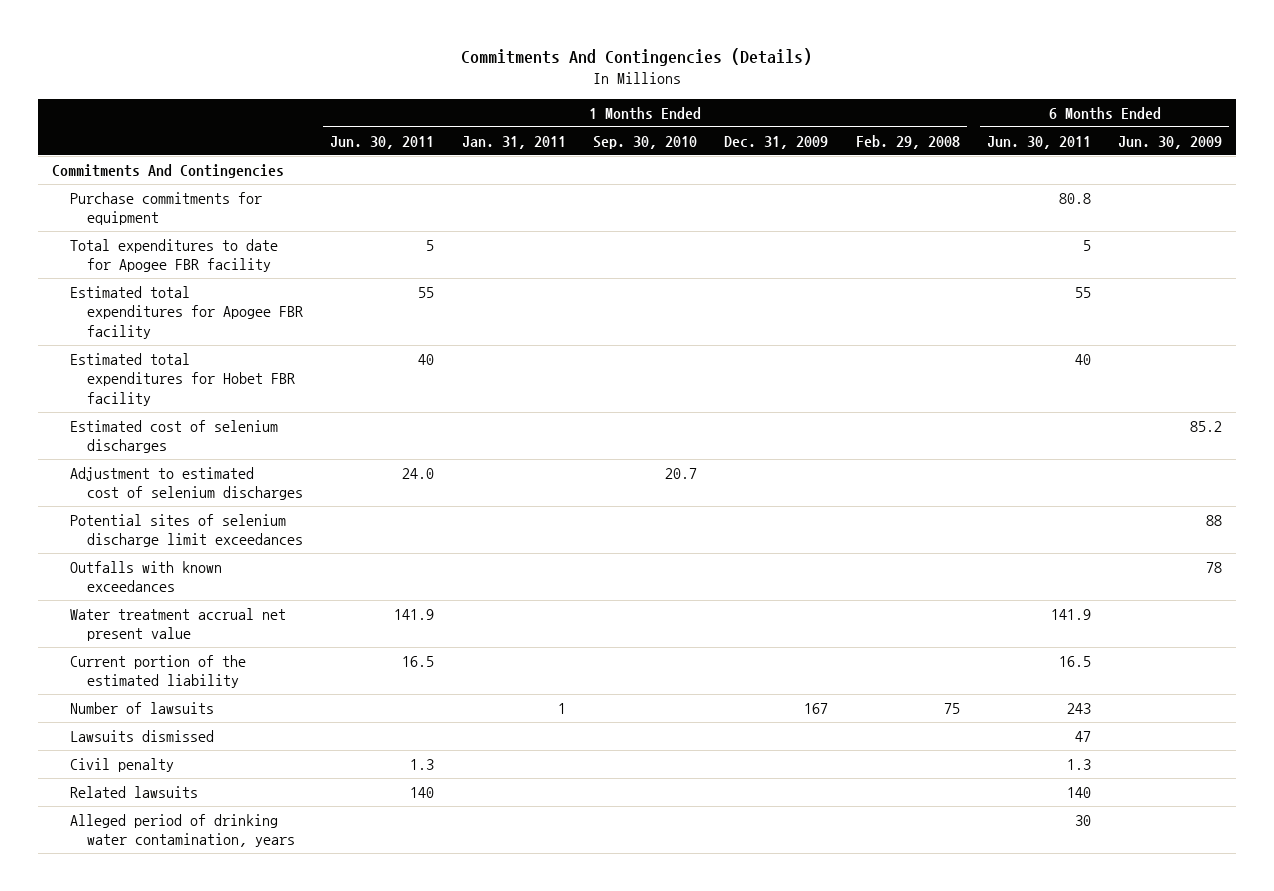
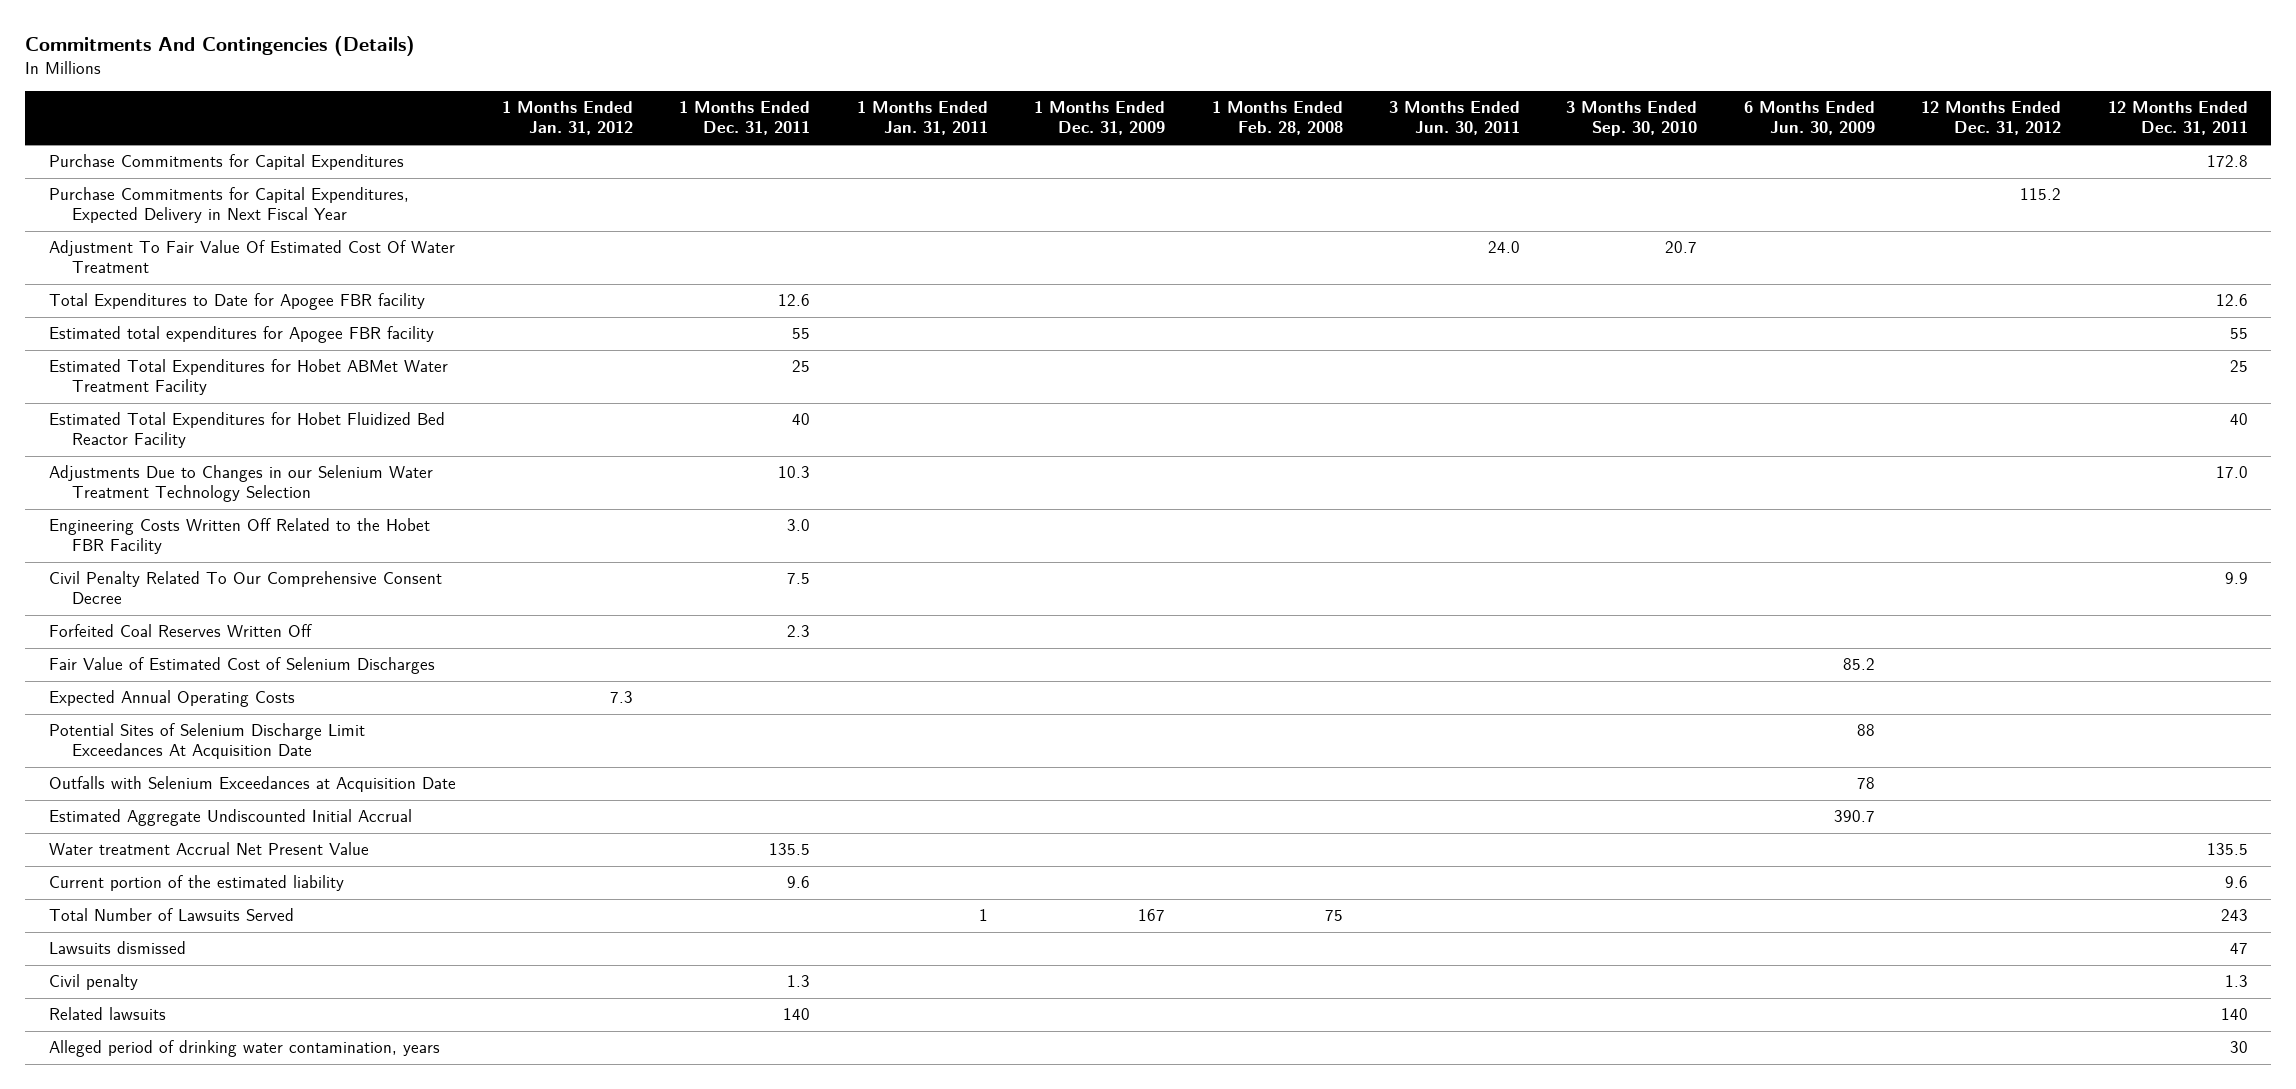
- | 1 Months Ended Jun. 30, 2011 | 1 Months Ended Jan. 31, 2011 | 1 Months Ended Sep. 30, 2010 | 1 Months Ended Dec. 31, 2009 | 1 Months Ended Feb. 29, 2008 | 6 Months Ended Jun. 30, 2011 | 6 Months Ended Jun. 30, 2009
+ | 1 Months Ended Jan. 31, 2012 | 1 Months Ended Dec. 31, 2011 | 1 Months Ended Jan. 31, 2011 | 1 Months Ended Dec. 31, 2009 | 1 Months Ended Feb. 28, 2008 | 3 Months Ended Jun. 30, 2011 | 3 Months Ended Sep. 30, 2010 | 6 Months Ended Jun. 30, 2009 | 12 Months Ended Dec. 31, 2012 | 12 Months Ended Dec. 31, 2011
- Commitments And Contingencies
- Purchase commitments for equipment | | | | | | 80.8 |
- Total expenditures to date for Apogee FBR facility | 5 | | | | | 5 |
+ Purchase Commitments for Capital Expenditures | | | | | | | | | | 172.8
+ Purchase Commitments for Capital Expenditures, Expected Delivery in Next Fiscal Year | | | | | | | | | 115.2 |
+ Adjustment To Fair Value Of Estimated Cost Of Water Treatment | | | | | | 24.0 | 20.7 | | |
+ Total Expenditures to Date for Apogee FBR facility | | 12.6 | | | | | | | | 12.6
- Estimated total expenditures for Hobet FBR facility | 40 | | | | | 40 |
- Estimated cost of selenium discharges | | | | | | | 85.2
- Adjustment to estimated cost of selenium discharges | 24.0 | | 20.7 | | | |
- Potential sites of selenium discharge limit exceedances | | | | | | | 88
- Outfalls with known exceedances | | | | | | | 78
- Water treatment accrual net present value | 141.9 | | | | | 141.9 |
+ Estimated Total Expenditures for Hobet ABMet Water Treatment Facility | | 25 | | | | | | | | 25
+ Estimated Total Expenditures for Hobet Fluidized Bed Reactor Facility | | 40 | | | | | | | | 40
+ Adjustments Due to Changes in our Selenium Water Treatment Technology Selection | | 10.3 | | | | | | | | 17.0
+ Engineering Costs Written Off Related to the Hobet FBR Facility | | 3.0 | | | | | | | |
+ Civil Penalty Related To Our Comprehensive Consent Decree | | 7.5 | | | | | | | | 9.9
+ Forfeited Coal Reserves Written Off | | 2.3 | | | | | | | |
+ Fair Value of Estimated Cost of Selenium Discharges | | | | | | | | 85.2 | |
+ Expected Annual Operating Costs | 7.3 | | | | | | | | |
+ Potential Sites of Selenium Discharge Limit Exceedances At Acquisition Date | | | | | | | | 88 | |
+ Outfalls with Selenium Exceedances at Acquisition Date | | | | | | | | 78 | |
+ Estimated Aggregate Undiscounted Initial Accrual | | | | | | | | 390.7 | |
+ Water treatment Accrual Net Present Value | | 135.5 | | | | | | | | 135.5
- Number of lawsuits | | 1 | | 167 | 75 | 243 |
+ Total Number of Lawsuits Served | | | 1 | 167 | 75 | | | | | 243

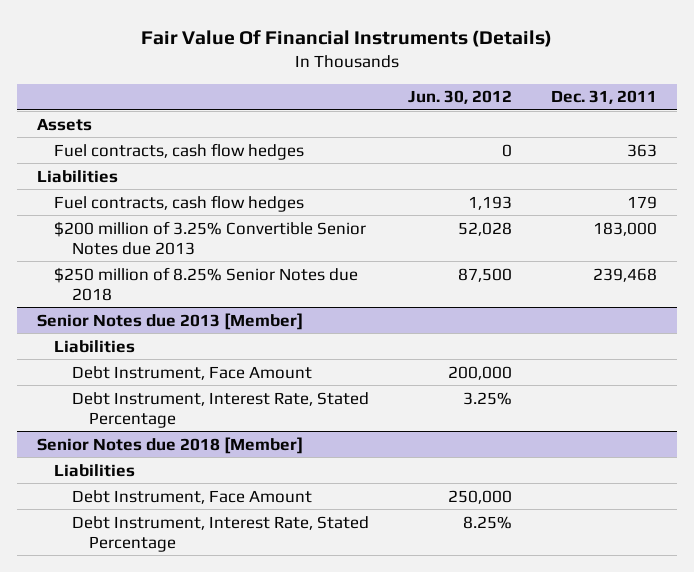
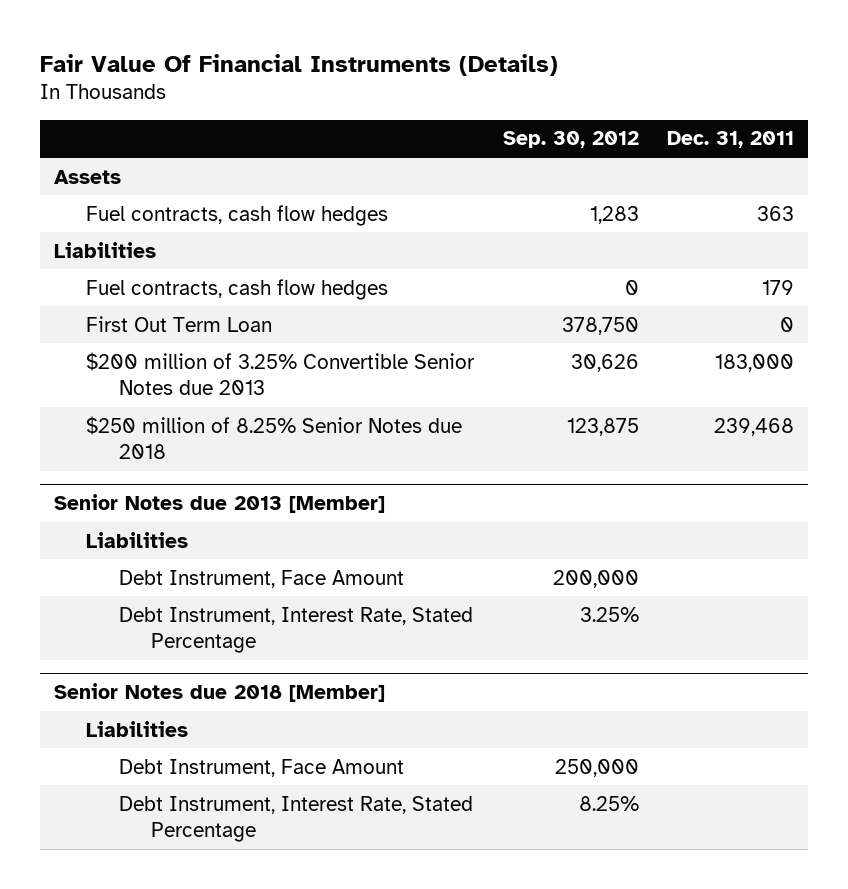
- | Jun. 30, 2012 | Dec. 31, 2011
+ | Sep. 30, 2012 | Dec. 31, 2011
+ First Out Term Loan | 378,750 | 0

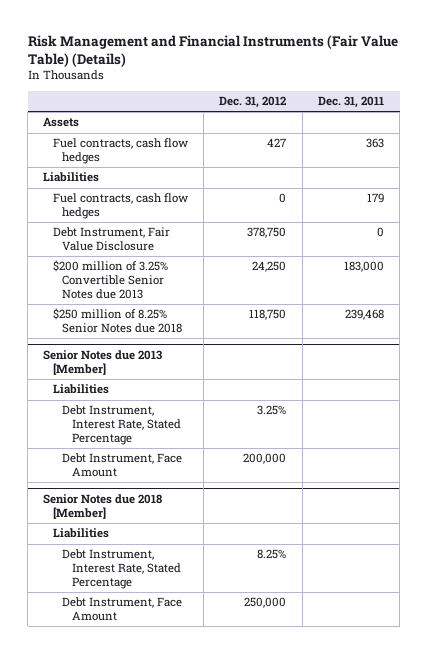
- Fair Value Of Financial Instruments (Details)
+ Risk Management and Financial Instruments (Fair Value Table) (Details)
- | Sep. 30, 2012 | Dec. 31, 2011
+ | Dec. 31, 2012 | Dec. 31, 2011
- First Out Term Loan | 378,750 | 0
+ Debt Instrument, Fair Value Disclosure | 378,750 | 0
@ Senior Notes due 2013 [Member]
moved down: Debt Instrument, Face Amount | 200,000 |
@ Senior Notes due 2018 [Member]
moved down: Debt Instrument, Face Amount | 250,000 |

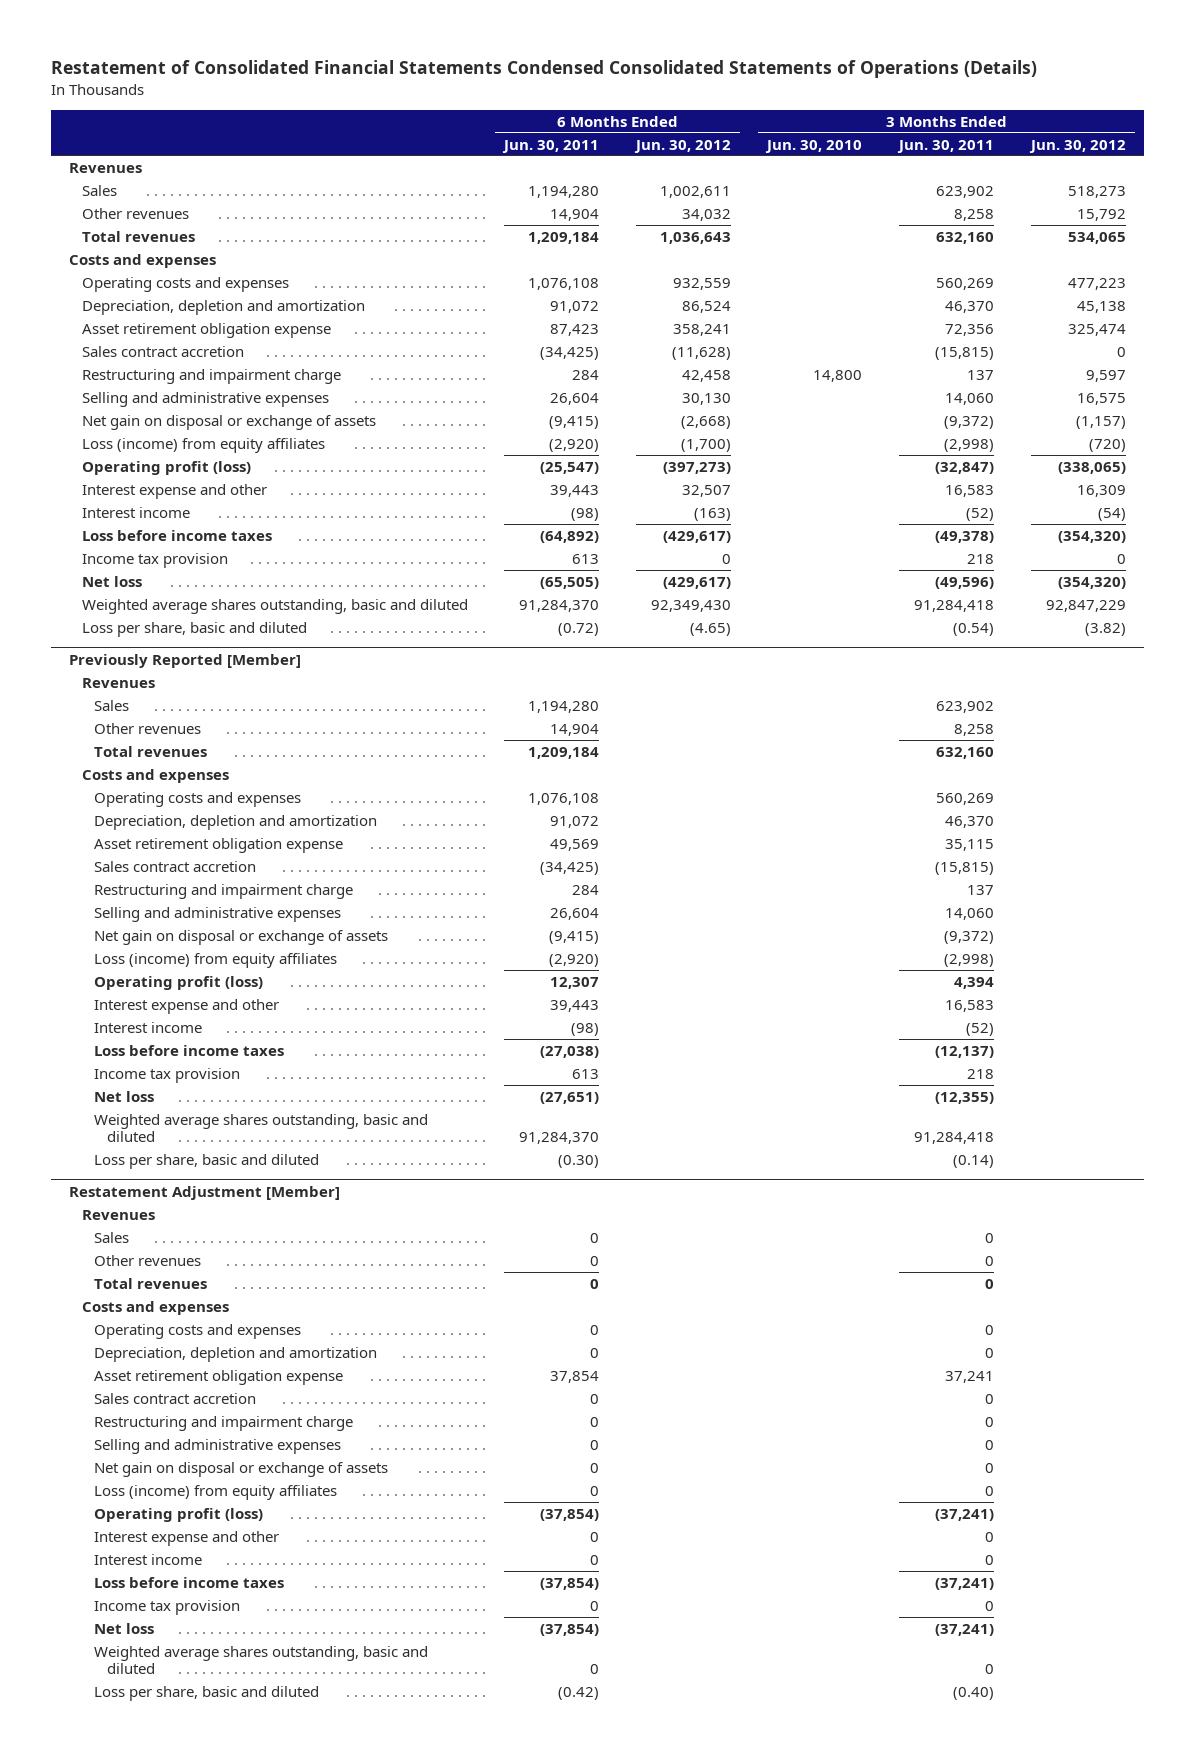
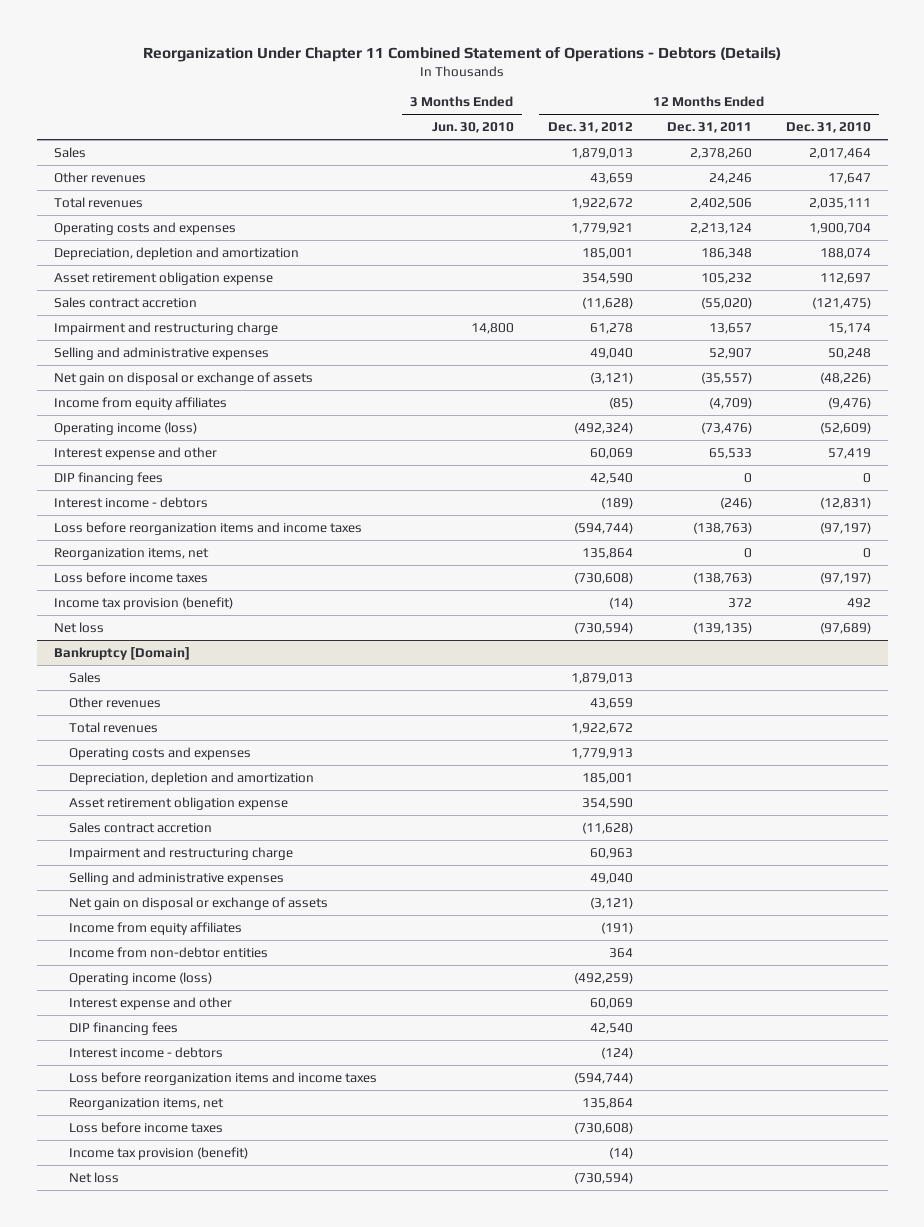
- Restatement of Consolidated Financial Statements Condensed Consolidated Statements of Operations (Details)
+ Reorganization Under Chapter 11 Combined Statement of Operations - Debtors (Details)
- | 6 Months Ended Jun. 30, 2011 | 6 Months Ended Jun. 30, 2012 | 3 Months Ended Jun. 30, 2010 | 3 Months Ended Jun. 30, 2011 | 3 Months Ended Jun. 30, 2012
+ | 3 Months Ended Jun. 30, 2010 | 12 Months Ended Dec. 31, 2012 | 12 Months Ended Dec. 31, 2011 | 12 Months Ended Dec. 31, 2010
- Revenues
- Costs and expenses
- Restructuring and impairment charge | 284 | 42,458 | 14,800 | 137 | 9,597
+ Impairment and restructuring charge | 14,800 | 61,278 | 13,657 | 15,174
- Loss (income) from equity affiliates | (2,920) | (1,700) | | (2,998) | (720)
- Operating profit (loss) | (25,547) | (397,273) | | (32,847) | (338,065)
+ Income from equity affiliates | | (85) | (4,709) | (9,476)
+ Operating income (loss) | | (492,324) | (73,476) | (52,609)
- Interest income | (98) | (163) | | (52) | (54)
+ DIP financing fees | | 42,540 | 0 | 0
+ Interest income - debtors | | (189) | (246) | (12,831)
+ Loss before reorganization items and income taxes | | (594,744) | (138,763) | (97,197)
+ Reorganization items, net | | 135,864 | 0 | 0
- Income tax provision | 613 | 0 | | 218 | 0
+ Income tax provision (benefit) | | (14) | 372 | 492
- Weighted average shares outstanding, basic and diluted | 91,284,370 | 92,349,430 | | 91,284,418 | 92,847,229
- Loss per share, basic and diluted | (0.72) | (4.65) | | (0.54) | (3.82)
- Previously Reported [Member]
- Revenues
- Sales | 1,194,280 | | | 623,902 |
- Other revenues | 14,904 | | | 8,258 |
- Total revenues | 1,209,184 | | | 632,160 |
- Costs and expenses
- Operating costs and expenses | 1,076,108 | | | 560,269 |
- Depreciation, depletion and amortization | 91,072 | | | 46,370 |
- Asset retirement obligation expense | 49,569 | | | 35,115 |
- Sales contract accretion | (34,425) | | | (15,815) |
- Restructuring and impairment charge | 284 | | | 137 |
- Selling and administrative expenses | 26,604 | | | 14,060 |
- Net gain on disposal or exchange of assets | (9,415) | | | (9,372) |
- Loss (income) from equity affiliates | (2,920) | | | (2,998) |
- Operating profit (loss) | 12,307 | | | 4,394 |
- Interest expense and other | 39,443 | | | 16,583 |
- Interest income | (98) | | | (52) |
- Loss before income taxes | (27,038) | | | (12,137) |
- Income tax provision | 613 | | | 218 |
- Net loss | (27,651) | | | (12,355) |
- Weighted average shares outstanding, basic and diluted | 91,284,370 | | | 91,284,418 |
- Loss per share, basic and diluted | (0.30) | | | (0.14) |
- Restatement Adjustment [Member]
- Revenues
- Sales | 0 | | | 0 |
- Other revenues | 0 | | | 0 |
- Total revenues | 0 | | | 0 |
- Costs and expenses
- Operating costs and expenses | 0 | | | 0 |
- Depreciation, depletion and amortization | 0 | | | 0 |
- Asset retirement obligation expense | 37,854 | | | 37,241 |
- Sales contract accretion | 0 | | | 0 |
- Restructuring and impairment charge | 0 | | | 0 |
- Selling and administrative expenses | 0 | | | 0 |
- Net gain on disposal or exchange of assets | 0 | | | 0 |
- Loss (income) from equity affiliates | 0 | | | 0 |
- Operating profit (loss) | (37,854) | | | (37,241) |
- Interest expense and other | 0 | | | 0 |
- Interest income | 0 | | | 0 |
- Loss before income taxes | (37,854) | | | (37,241) |
- Income tax provision | 0 | | | 0 |
- Net loss | (37,854) | | | (37,241) |
- Weighted average shares outstanding, basic and diluted | 0 | | | 0 |
- Loss per share, basic and diluted | (0.42) | | | (0.40) |
+ Bankruptcy [Domain]
+ Sales | | 1,879,013 | |
+ Other revenues | | 43,659 | |
+ Total revenues | | 1,922,672 | |
+ Operating costs and expenses | | 1,779,913 | |
+ Depreciation, depletion and amortization | | 185,001 | |
+ Asset retirement obligation expense | | 354,590 | |
+ Sales contract accretion | | (11,628) | |
+ Impairment and restructuring charge | | 60,963 | |
+ Selling and administrative expenses | | 49,040 | |
+ Net gain on disposal or exchange of assets | | (3,121) | |
+ Income from equity affiliates | | (191) | |
+ Income from non-debtor entities | | 364 | |
+ Operating income (loss) | | (492,259) | |
+ Interest expense and other | | 60,069 | |
+ DIP financing fees | | 42,540 | |
+ Interest income - debtors | | (124) | |
+ Loss before reorganization items and income taxes | | (594,744) | |
+ Reorganization items, net | | 135,864 | |
+ Loss before income taxes | | (730,608) | |
+ Income tax provision (benefit) | | (14) | |
+ Net loss | | (730,594) | |

